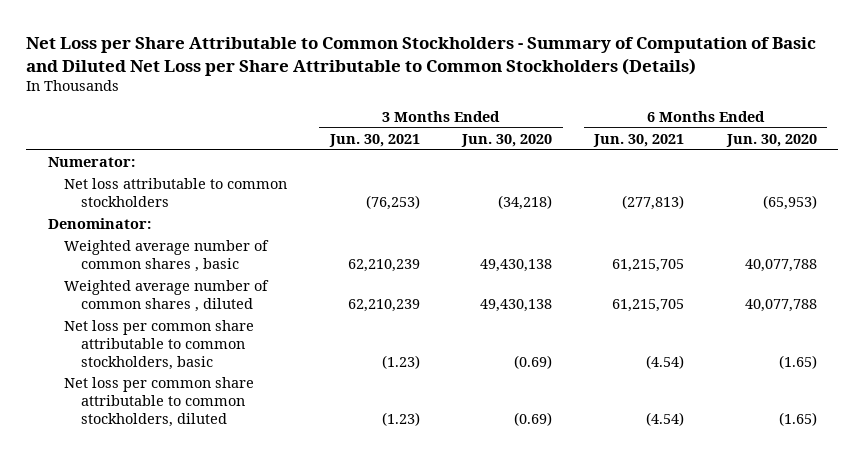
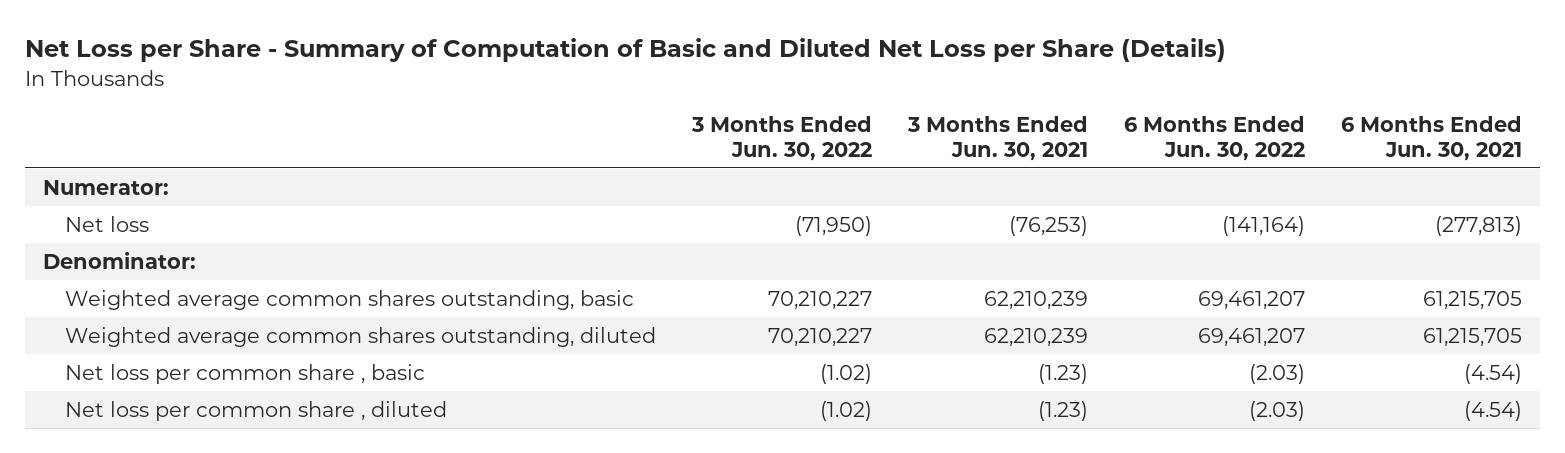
- Net Loss per Share Attributable to Common Stockholders - Summary of Computation of Basic and Diluted Net Loss per Share Attributable to Common Stockholders (Details)
+ Net Loss per Share - Summary of Computation of Basic and Diluted Net Loss per Share (Details)
- | 3 Months Ended Jun. 30, 2021 | 3 Months Ended Jun. 30, 2020 | 6 Months Ended Jun. 30, 2021 | 6 Months Ended Jun. 30, 2020
+ | 3 Months Ended Jun. 30, 2022 | 3 Months Ended Jun. 30, 2021 | 6 Months Ended Jun. 30, 2022 | 6 Months Ended Jun. 30, 2021
- Net loss attributable to common stockholders | (76,253) | (34,218) | (277,813) | (65,953)
+ Net loss | (71,950) | (76,253) | (141,164) | (277,813)
- Weighted average number of common shares , basic | 62,210,239 | 49,430,138 | 61,215,705 | 40,077,788
- Weighted average number of common shares , diluted | 62,210,239 | 49,430,138 | 61,215,705 | 40,077,788
- Net loss per common share attributable to common stockholders, basic | (1.23) | (0.69) | (4.54) | (1.65)
- Net loss per common share attributable to common stockholders, diluted | (1.23) | (0.69) | (4.54) | (1.65)
+ Weighted average common shares outstanding, basic | 70,210,227 | 62,210,239 | 69,461,207 | 61,215,705
+ Weighted average common shares outstanding, diluted | 70,210,227 | 62,210,239 | 69,461,207 | 61,215,705
+ Net loss per common share , basic | (1.02) | (1.23) | (2.03) | (4.54)
+ Net loss per common share , diluted | (1.02) | (1.23) | (2.03) | (4.54)

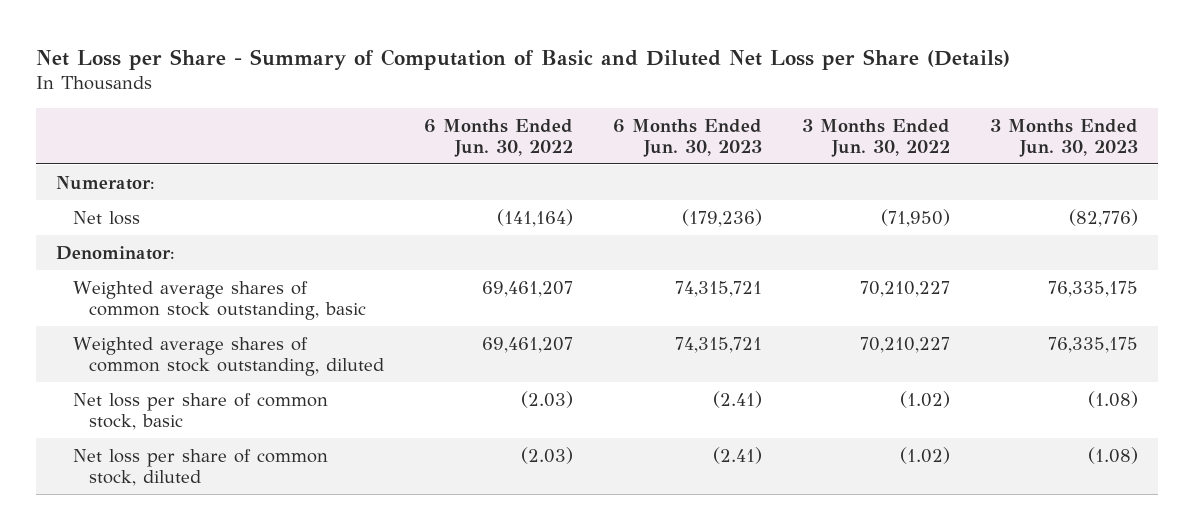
- | 3 Months Ended Jun. 30, 2022 | 3 Months Ended Jun. 30, 2021 | 6 Months Ended Jun. 30, 2022 | 6 Months Ended Jun. 30, 2021
+ | 6 Months Ended Jun. 30, 2022 | 6 Months Ended Jun. 30, 2023 | 3 Months Ended Jun. 30, 2022 | 3 Months Ended Jun. 30, 2023
- Weighted average common shares outstanding, basic | 70,210,227 | 62,210,239 | 69,461,207 | 61,215,705
- Weighted average common shares outstanding, diluted | 70,210,227 | 62,210,239 | 69,461,207 | 61,215,705
- Net loss per common share , basic | (1.02) | (1.23) | (2.03) | (4.54)
- Net loss per common share , diluted | (1.02) | (1.23) | (2.03) | (4.54)
+ Weighted average shares of common stock outstanding, basic | 69,461,207 | 74,315,721 | 70,210,227 | 76,335,175
+ Weighted average shares of common stock outstanding, diluted | 69,461,207 | 74,315,721 | 70,210,227 | 76,335,175
+ Net loss per share of common stock, basic | (2.03) | (2.41) | (1.02) | (1.08)
+ Net loss per share of common stock, diluted | (2.03) | (2.41) | (1.02) | (1.08)

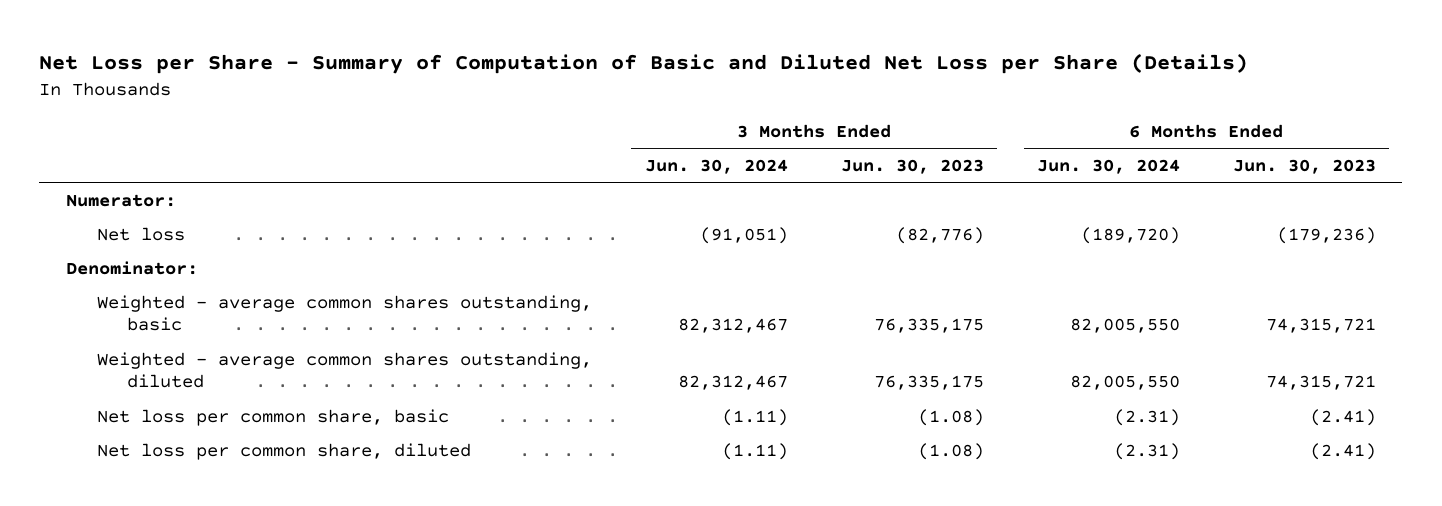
- | 6 Months Ended Jun. 30, 2022 | 6 Months Ended Jun. 30, 2023 | 3 Months Ended Jun. 30, 2022 | 3 Months Ended Jun. 30, 2023
+ | 3 Months Ended Jun. 30, 2024 | 3 Months Ended Jun. 30, 2023 | 6 Months Ended Jun. 30, 2024 | 6 Months Ended Jun. 30, 2023
- Weighted average shares of common stock outstanding, basic | 69,461,207 | 74,315,721 | 70,210,227 | 76,335,175
- Weighted average shares of common stock outstanding, diluted | 69,461,207 | 74,315,721 | 70,210,227 | 76,335,175
- Net loss per share of common stock, basic | (2.03) | (2.41) | (1.02) | (1.08)
- Net loss per share of common stock, diluted | (2.03) | (2.41) | (1.02) | (1.08)
+ Weighted - average common shares outstanding, basic | 82,312,467 | 76,335,175 | 82,005,550 | 74,315,721
+ Weighted - average common shares outstanding, diluted | 82,312,467 | 76,335,175 | 82,005,550 | 74,315,721
+ Net loss per common share, basic | (1.11) | (1.08) | (2.31) | (2.41)
+ Net loss per common share, diluted | (1.11) | (1.08) | (2.31) | (2.41)

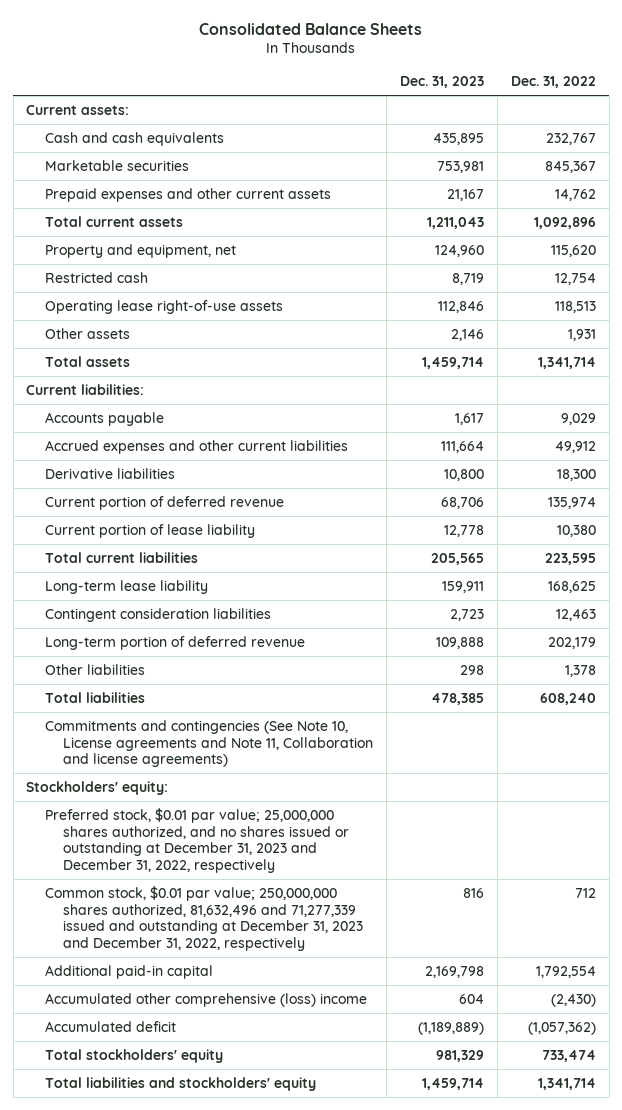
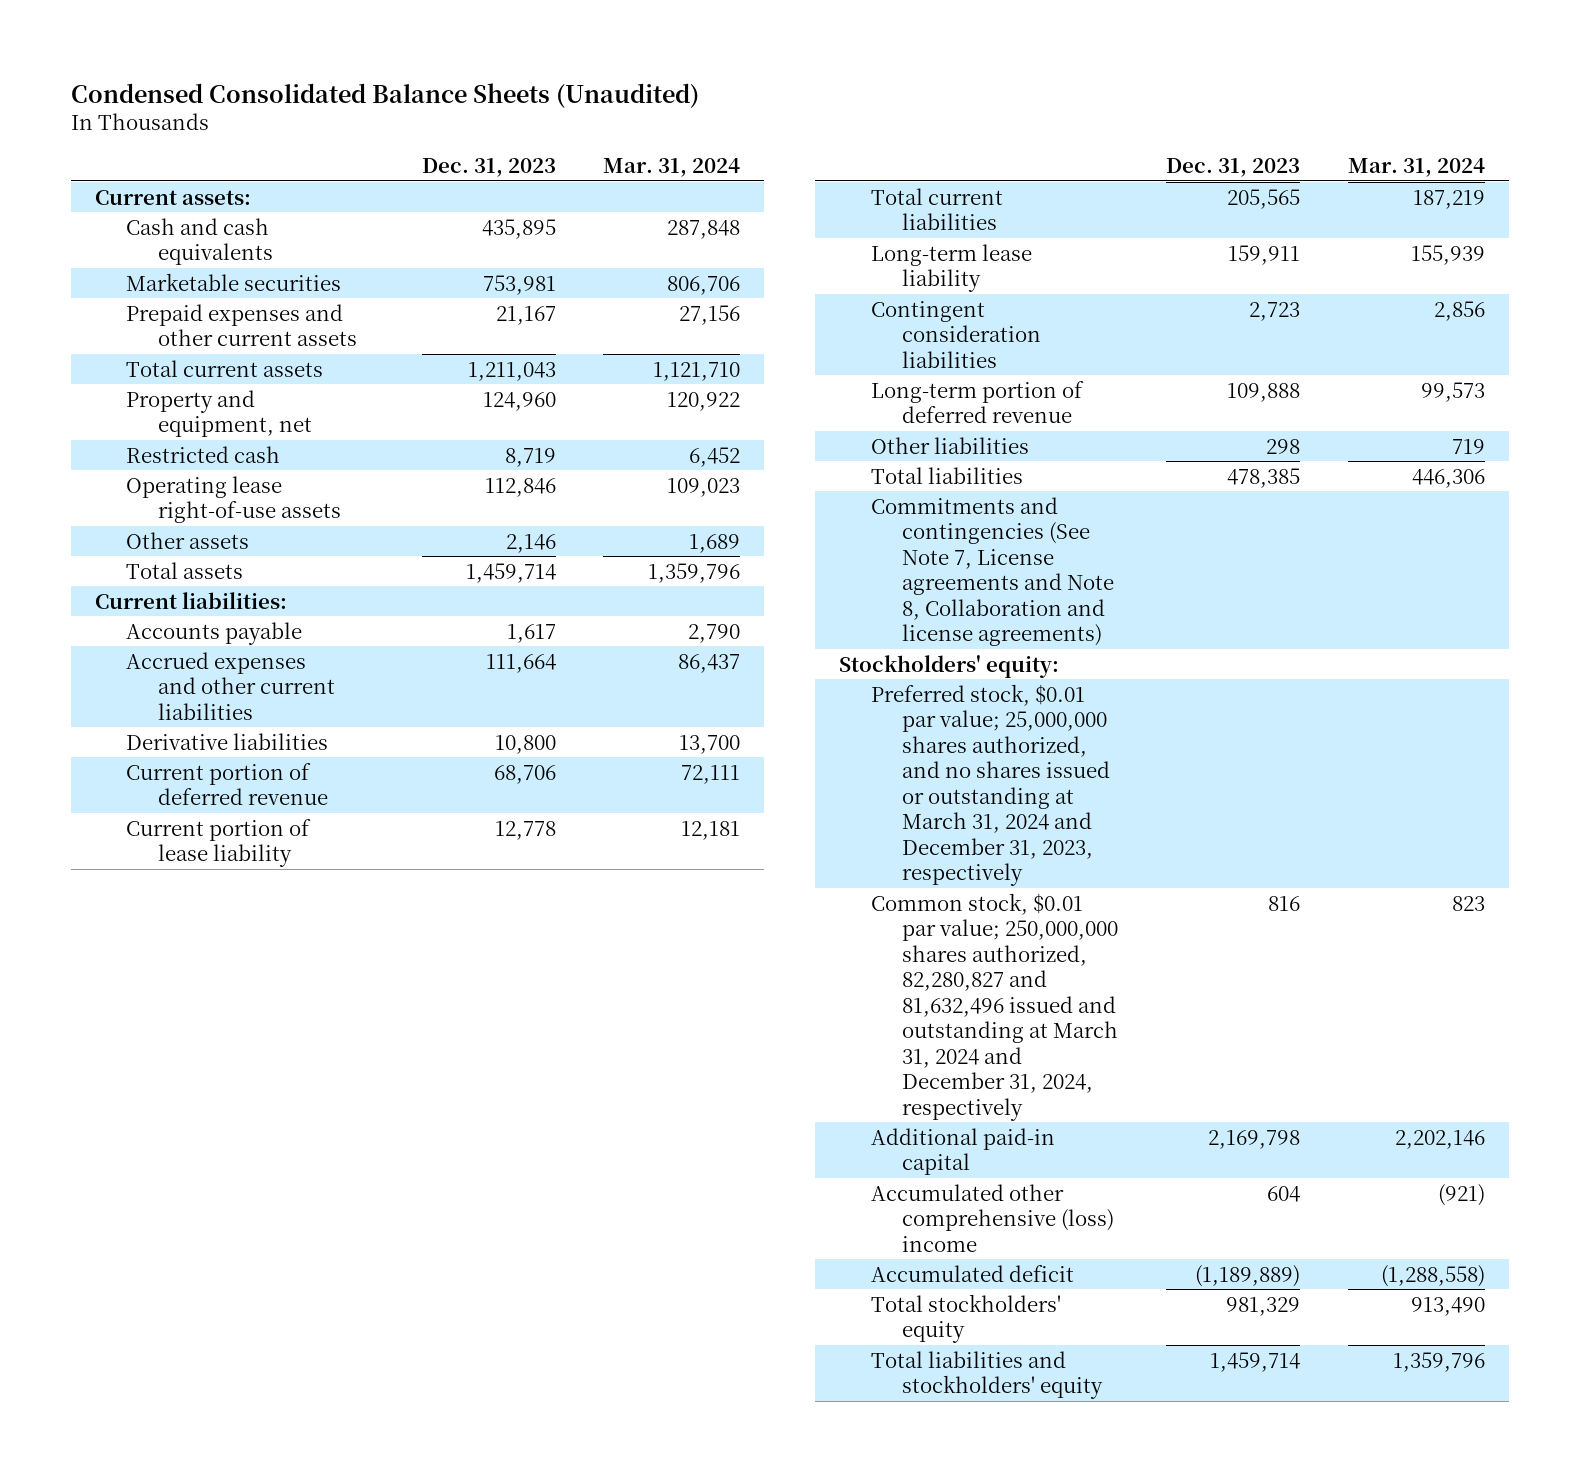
- Consolidated Balance Sheets
+ Condensed Consolidated Balance Sheets (Unaudited)
- | Dec. 31, 2023 | Dec. 31, 2022
+ | Dec. 31, 2023 | Mar. 31, 2024
- Commitments and contingencies (See Note 10, License agreements and Note 11, Collaboration and license agreements)
+ Commitments and contingencies (See Note 7, License agreements and Note 8, Collaboration and license agreements)
- Preferred stock, $0.01 par value; 25,000,000 shares authorized, and no shares issued or outstanding at December 31, 2023 and December 31, 2022, respectively
- Common stock, $0.01 par value; 250,000,000 shares authorized, 81,632,496 and 71,277,339 issued and outstanding at December 31, 2023 and December 31, 2022, respectively | 816 | 712
+ Preferred stock, $0.01 par value; 25,000,000 shares authorized, and no shares issued or outstanding at March 31, 2024 and December 31, 2023, respectively
+ Common stock, $0.01 par value; 250,000,000 shares authorized, 82,280,827 and 81,632,496 issued and outstanding at March 31, 2024 and December 31, 2024, respectively | 816 | 823

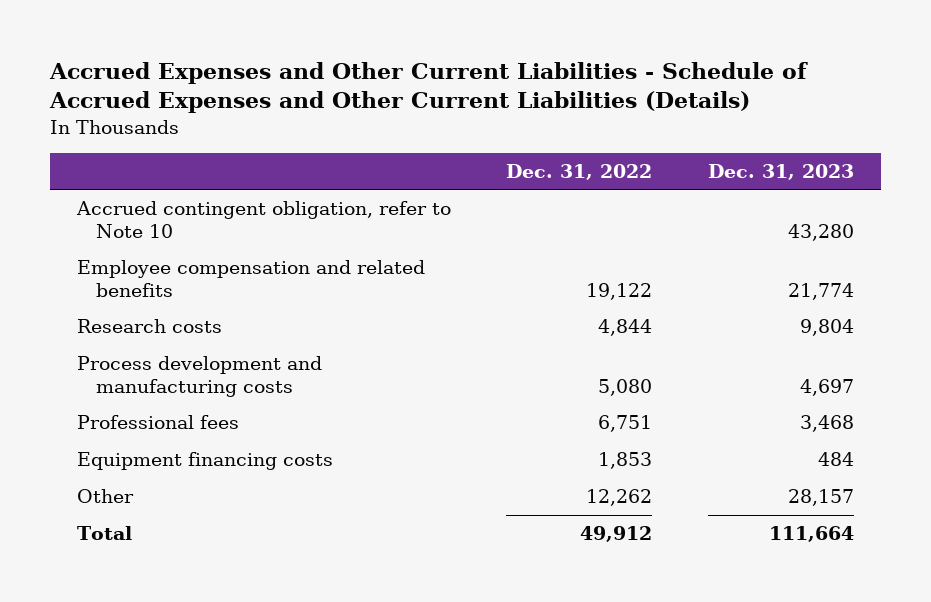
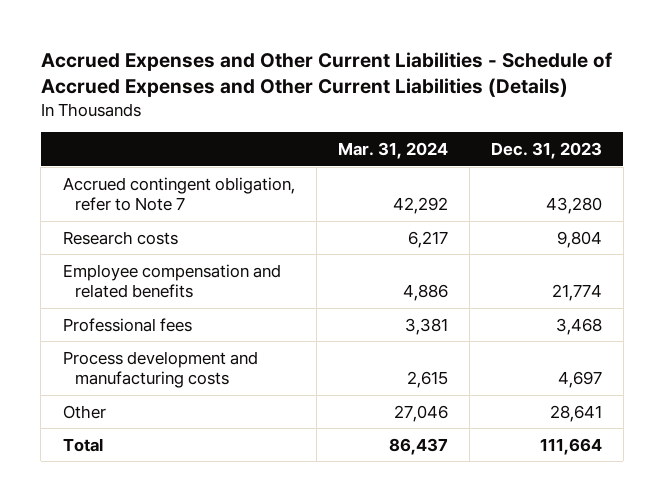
- | Dec. 31, 2022 | Dec. 31, 2023
+ | Mar. 31, 2024 | Dec. 31, 2023
- Accrued contingent obligation, refer to Note 10 | | 43,280
+ Accrued contingent obligation, refer to Note 7 | 42,292 | 43,280
moved down: Employee compensation and related benefits | 4,886 | 21,774
- Equipment financing costs | 1,853 | 484
- Other | 12,262 | 28,157
moved down: Process development and manufacturing costs | 2,615 | 4,697
+ Other | 27,046 | 28,641

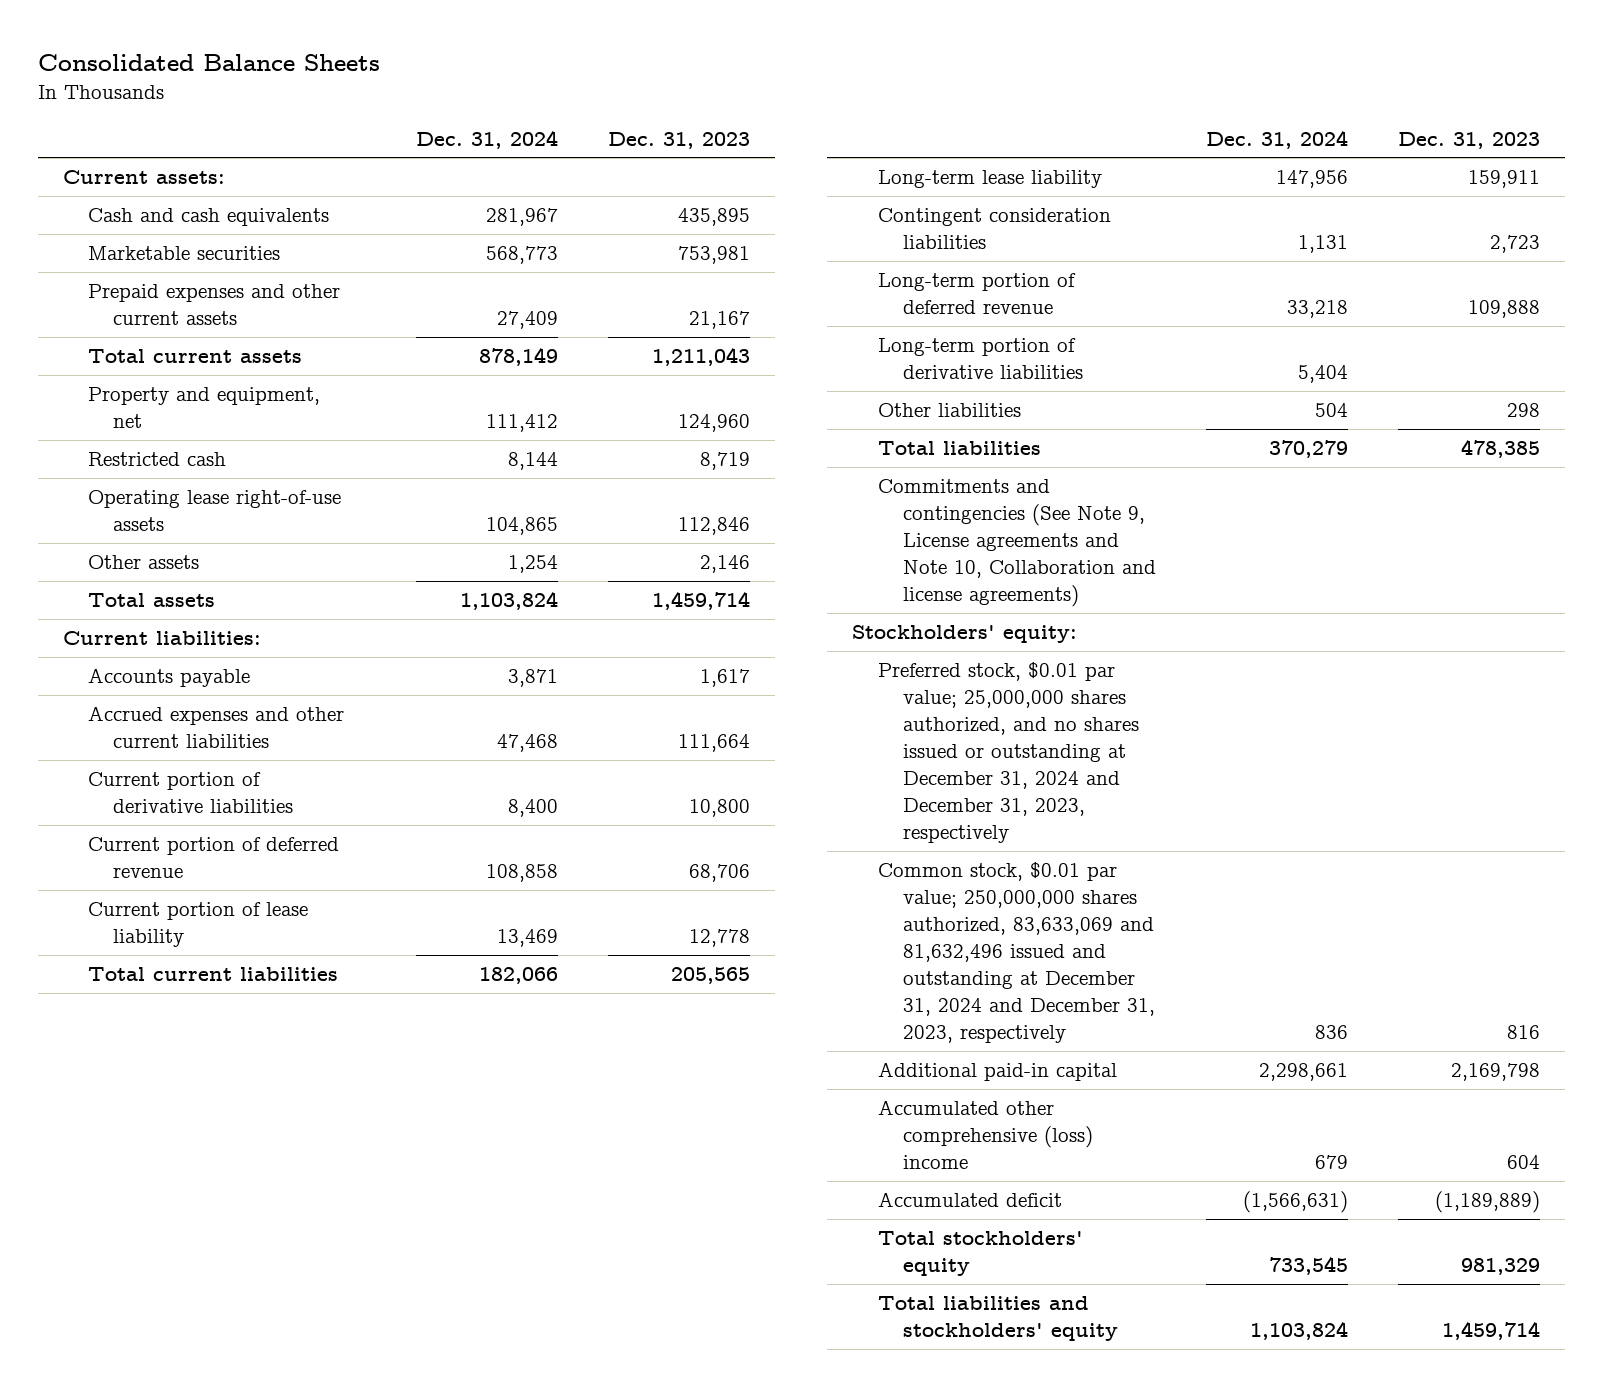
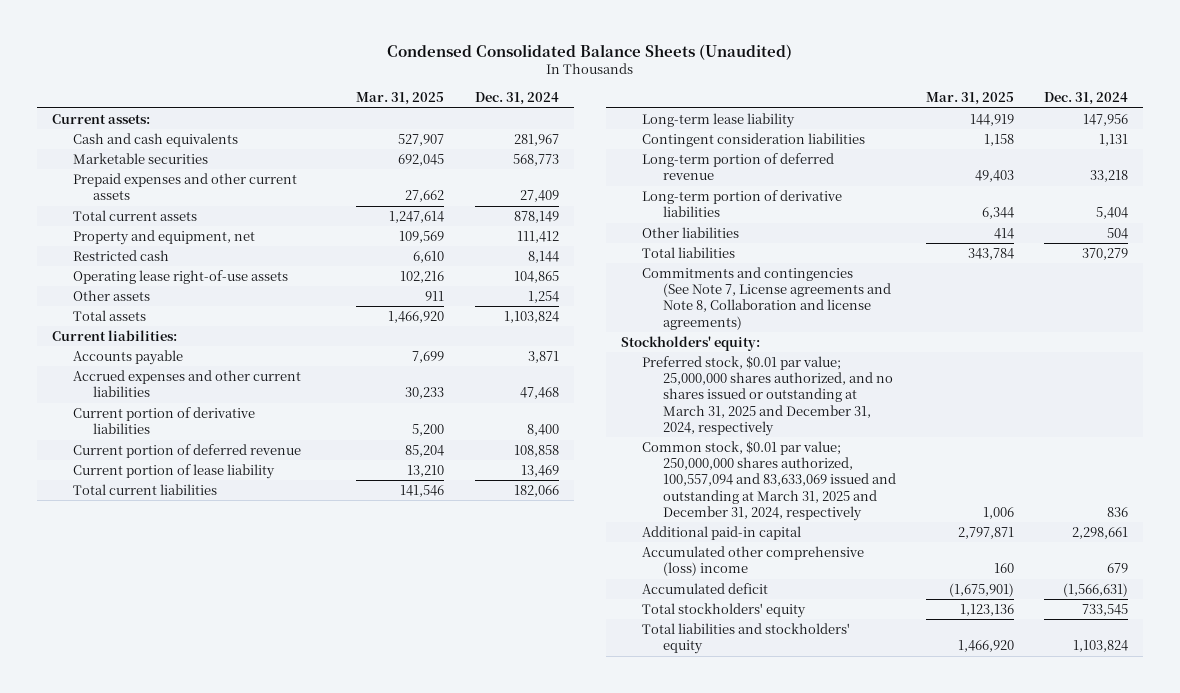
- Consolidated Balance Sheets
+ Condensed Consolidated Balance Sheets (Unaudited)
- | Dec. 31, 2024 | Dec. 31, 2023
+ | Mar. 31, 2025 | Dec. 31, 2024
- Commitments and contingencies (See Note 9, License agreements and Note 10, Collaboration and license agreements)
+ Commitments and contingencies (See Note 7, License agreements and Note 8, Collaboration and license agreements)
- Preferred stock, $0.01 par value; 25,000,000 shares authorized, and no shares issued or outstanding at December 31, 2024 and December 31, 2023, respectively
- Common stock, $0.01 par value; 250,000,000 shares authorized, 83,633,069 and 81,632,496 issued and outstanding at December 31, 2024 and December 31, 2023, respectively | 836 | 816
+ Preferred stock, $0.01 par value; 25,000,000 shares authorized, and no shares issued or outstanding at March 31, 2025 and December 31, 2024, respectively
+ Common stock, $0.01 par value; 250,000,000 shares authorized, 100,557,094 and 83,633,069 issued and outstanding at March 31, 2025 and December 31, 2024, respectively | 1,006 | 836

